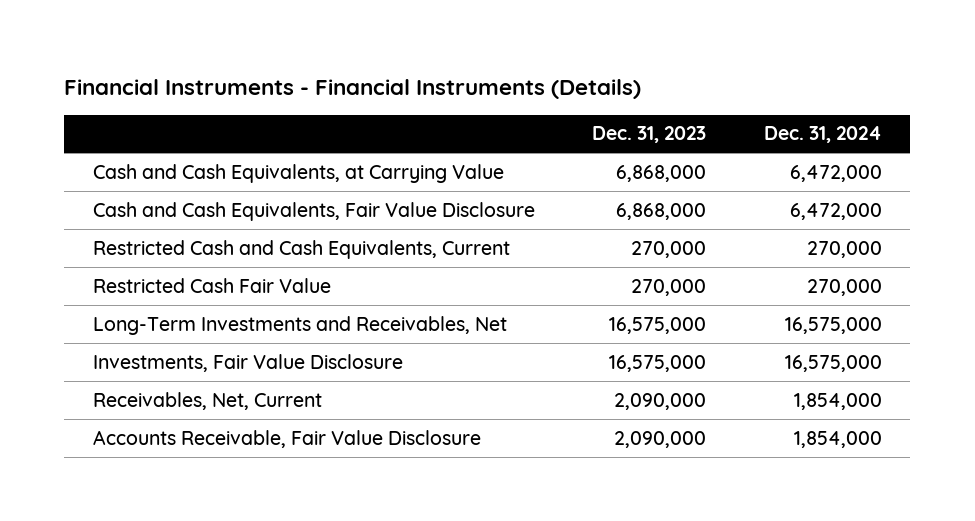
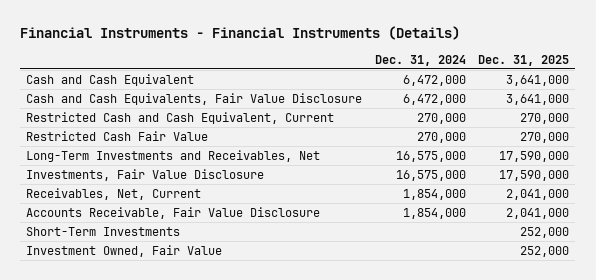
- | Dec. 31, 2023 | Dec. 31, 2024
+ | Dec. 31, 2024 | Dec. 31, 2025
- Cash and Cash Equivalents, at Carrying Value | 6,868,000 | 6,472,000
+ Cash and Cash Equivalent | 6,472,000 | 3,641,000
- Restricted Cash and Cash Equivalents, Current | 270,000 | 270,000
+ Restricted Cash and Cash Equivalent, Current | 270,000 | 270,000
+ Short-Term Investments | | 252,000
+ Investment Owned, Fair Value | | 252,000

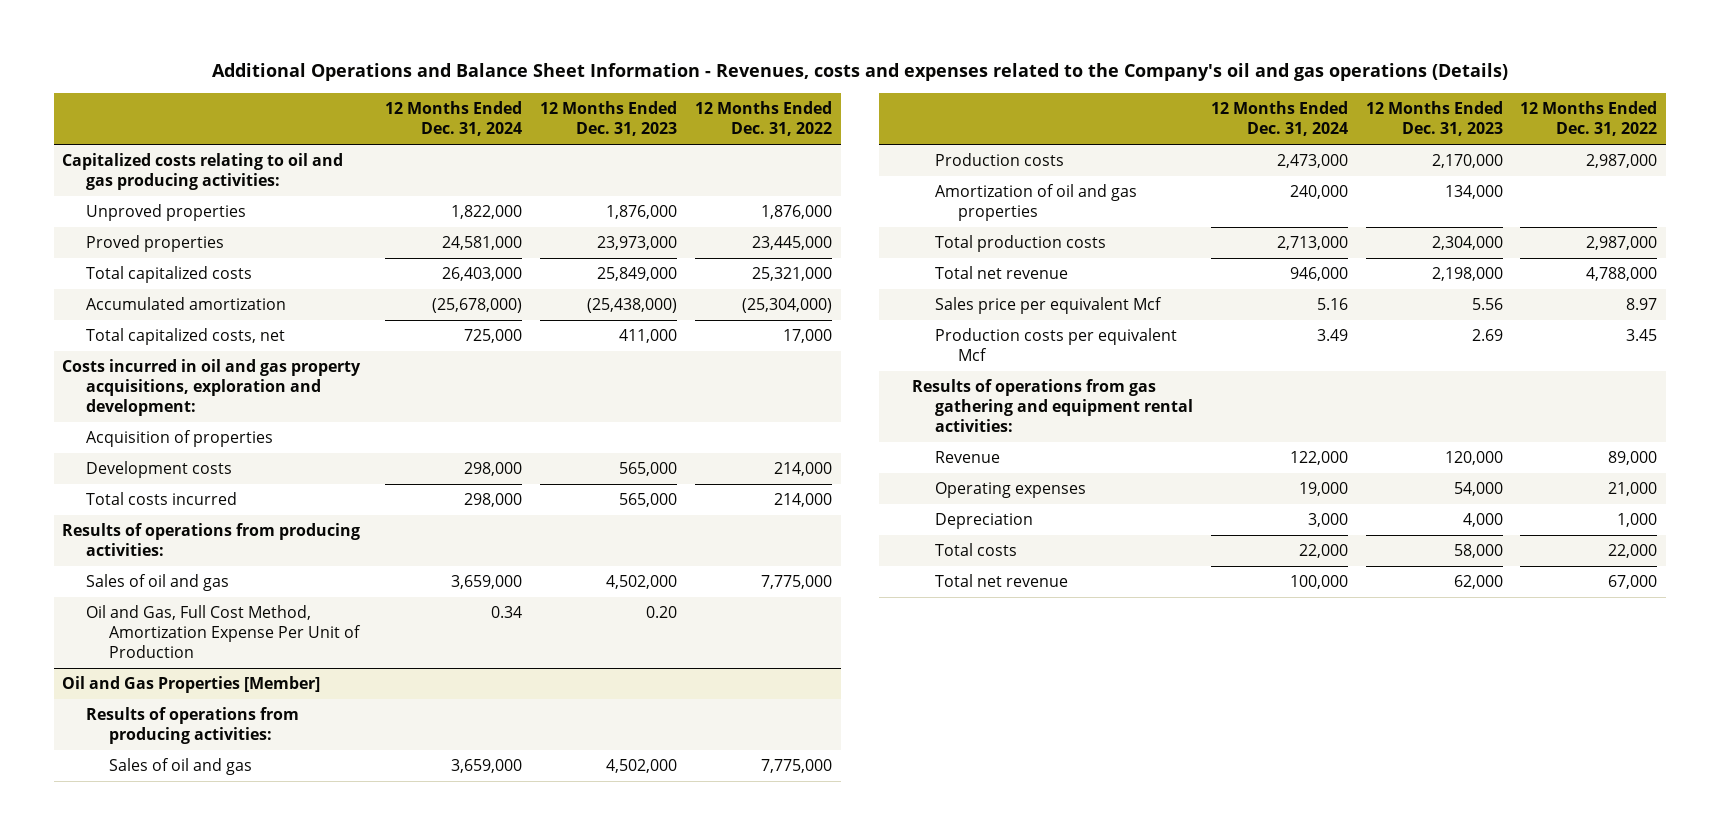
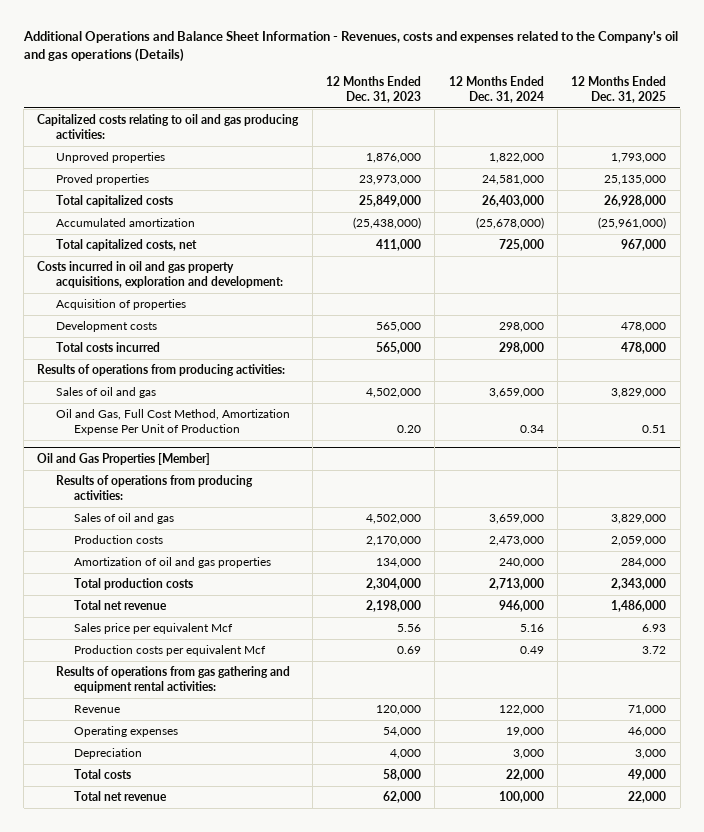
- | 12 Months Ended Dec. 31, 2024 | 12 Months Ended Dec. 31, 2023 | 12 Months Ended Dec. 31, 2022
+ | 12 Months Ended Dec. 31, 2023 | 12 Months Ended Dec. 31, 2024 | 12 Months Ended Dec. 31, 2025
@ Oil and Gas Properties [Member]
- Production costs per equivalent Mcf | 3.49 | 2.69 | 3.45
+ Production costs per equivalent Mcf | 0.69 | 0.49 | 3.72

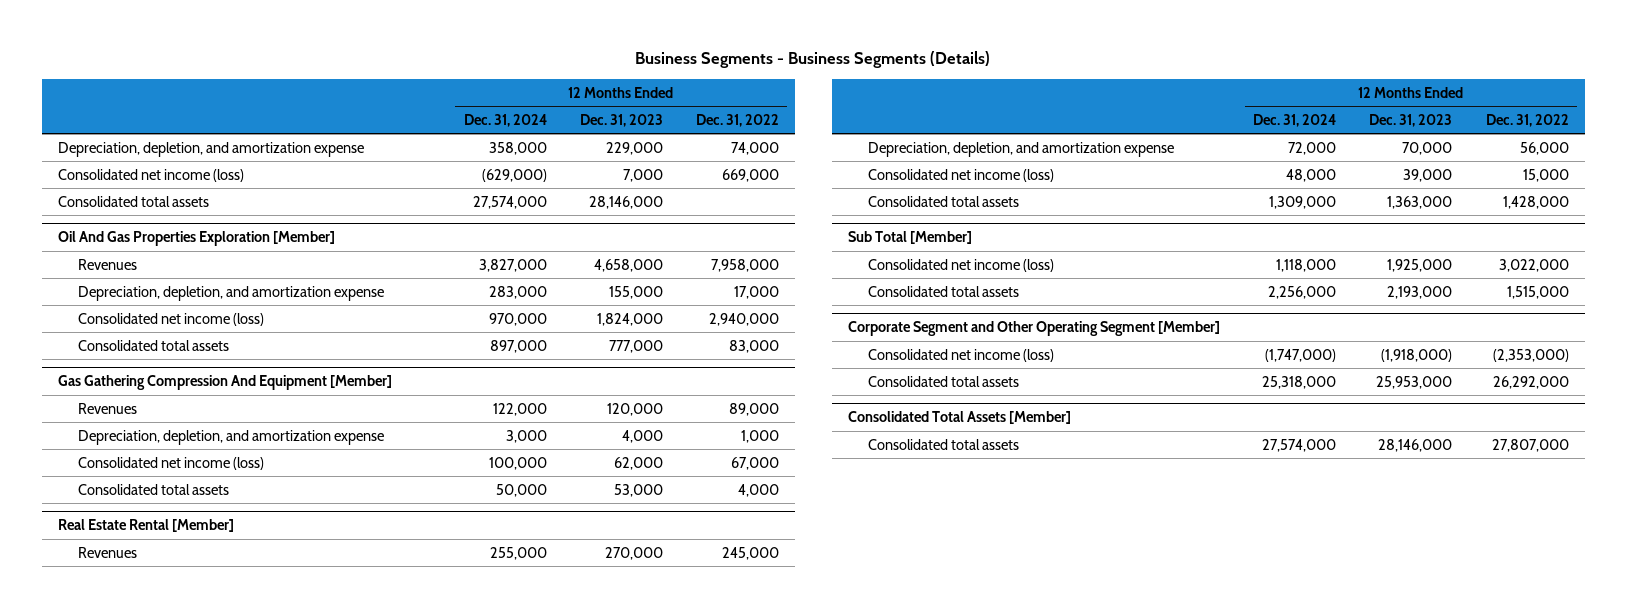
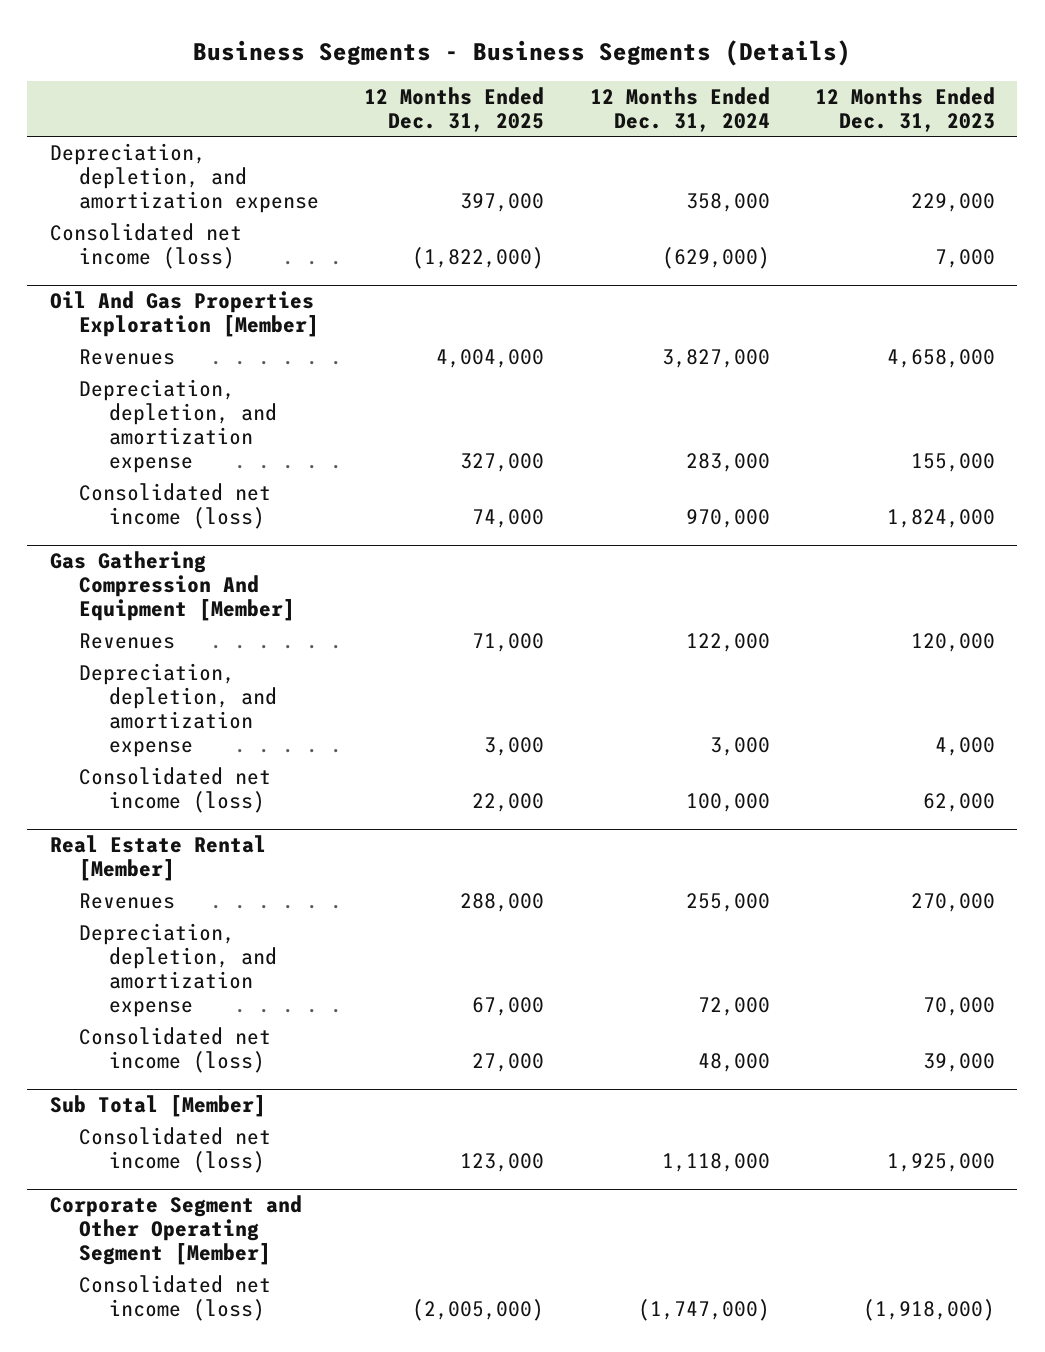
- | 12 Months Ended Dec. 31, 2024 | 12 Months Ended Dec. 31, 2023 | 12 Months Ended Dec. 31, 2022
+ | 12 Months Ended Dec. 31, 2025 | 12 Months Ended Dec. 31, 2024 | 12 Months Ended Dec. 31, 2023
- Consolidated total assets | 27,574,000 | 28,146,000 |
@ Oil And Gas Properties Exploration [Member]
- Consolidated total assets | 897,000 | 777,000 | 83,000
@ Gas Gathering Compression And Equipment [Member]
- Consolidated total assets | 50,000 | 53,000 | 4,000
@ Real Estate Rental [Member]
- Consolidated total assets | 1,309,000 | 1,363,000 | 1,428,000
@ Sub Total [Member]
- Consolidated total assets | 2,256,000 | 2,193,000 | 1,515,000
@ Corporate Segment and Other Operating Segment [Member]
- Consolidated total assets | 25,318,000 | 25,953,000 | 26,292,000
- Consolidated Total Assets [Member]
- Consolidated total assets | 27,574,000 | 28,146,000 | 27,807,000

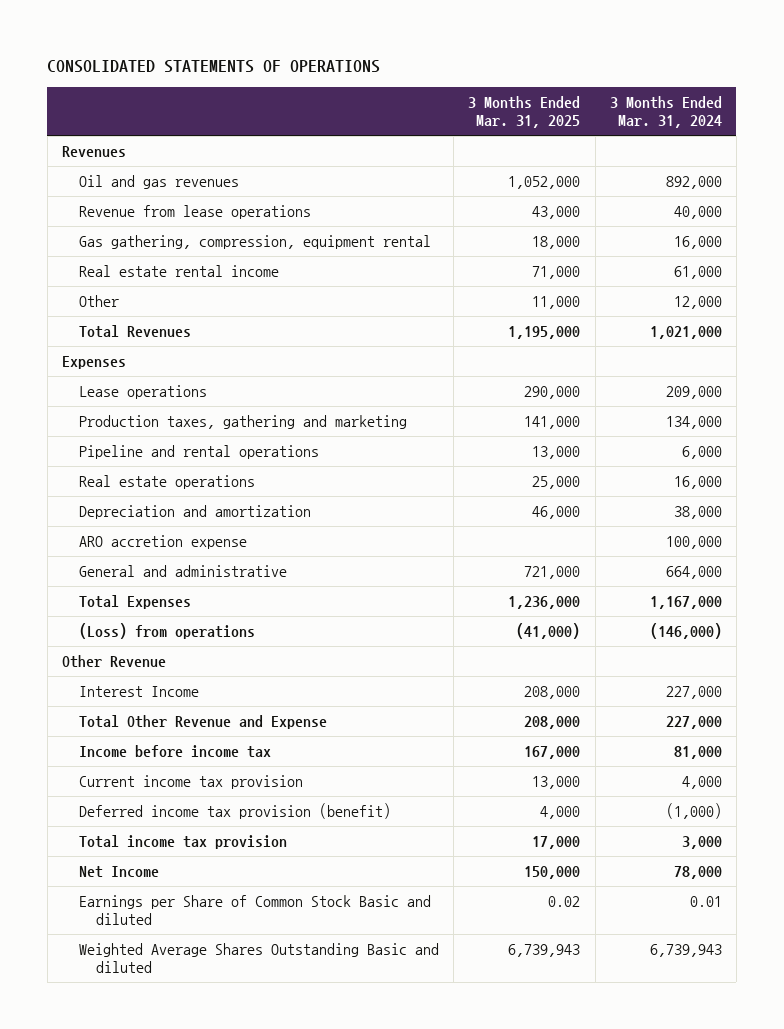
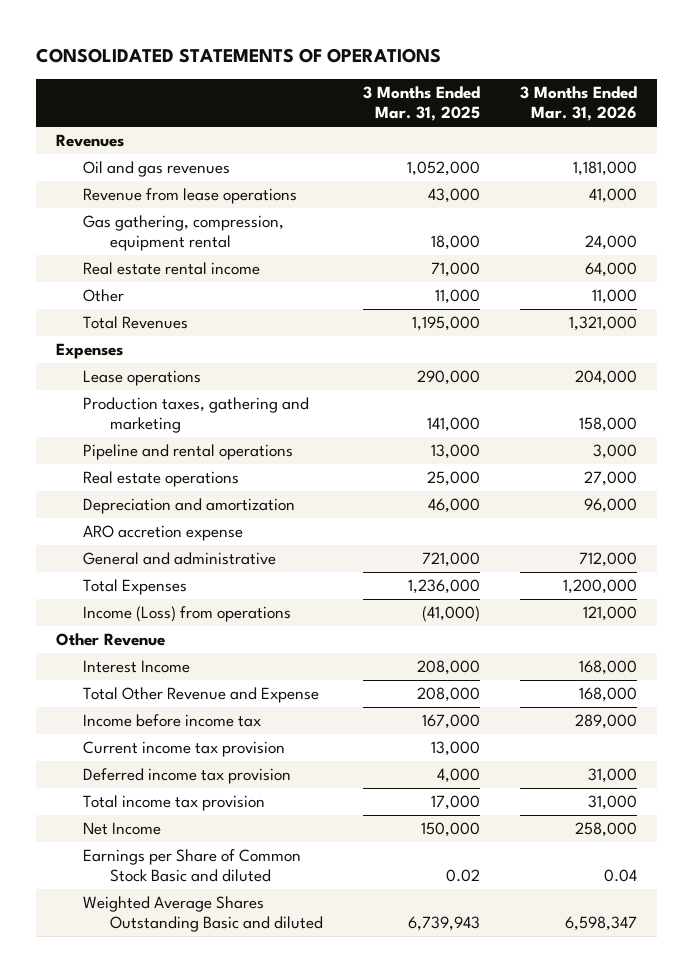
- | 3 Months Ended Mar. 31, 2025 | 3 Months Ended Mar. 31, 2024
+ | 3 Months Ended Mar. 31, 2025 | 3 Months Ended Mar. 31, 2026
- (Loss) from operations | (41,000) | (146,000)
+ Income (Loss) from operations | (41,000) | 121,000
- Deferred income tax provision (benefit) | 4,000 | (1,000)
+ Deferred income tax provision | 4,000 | 31,000

